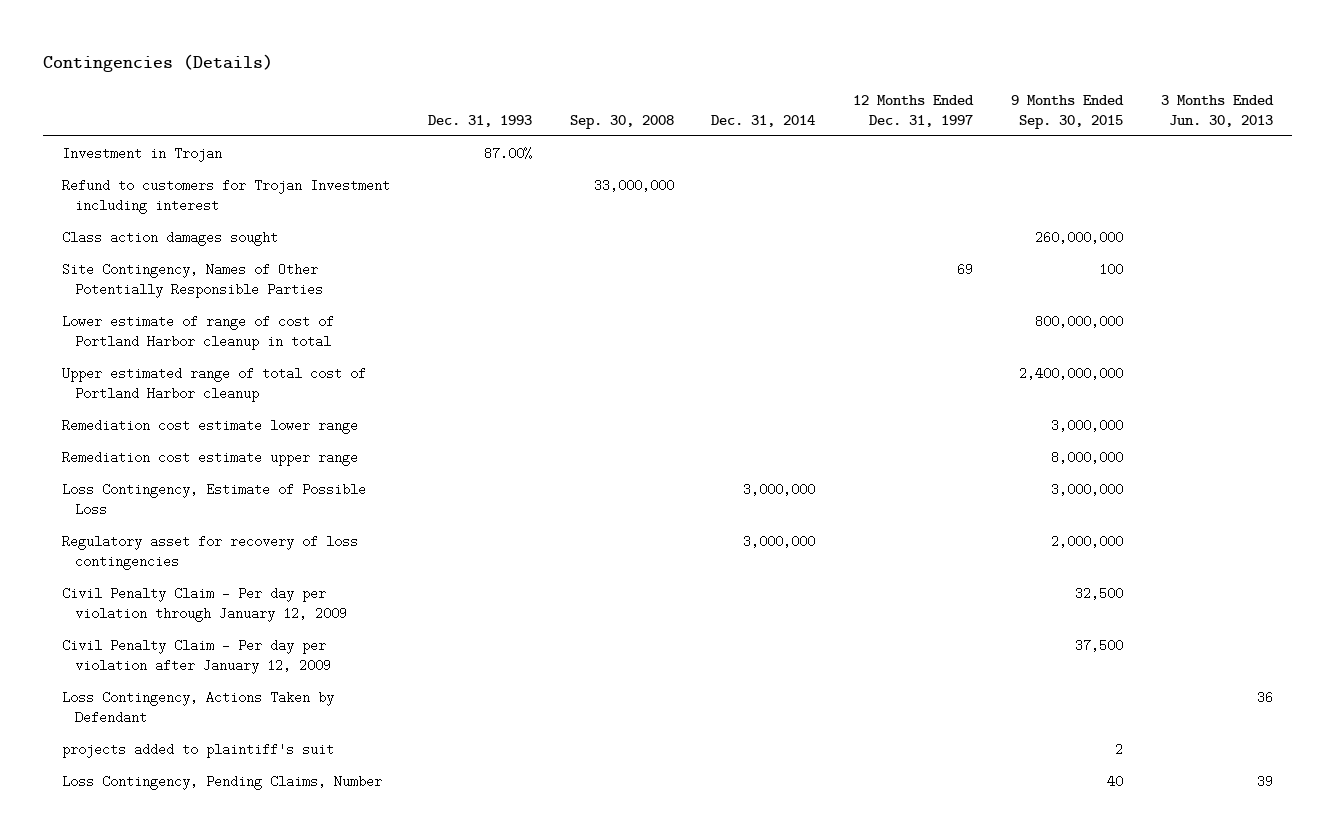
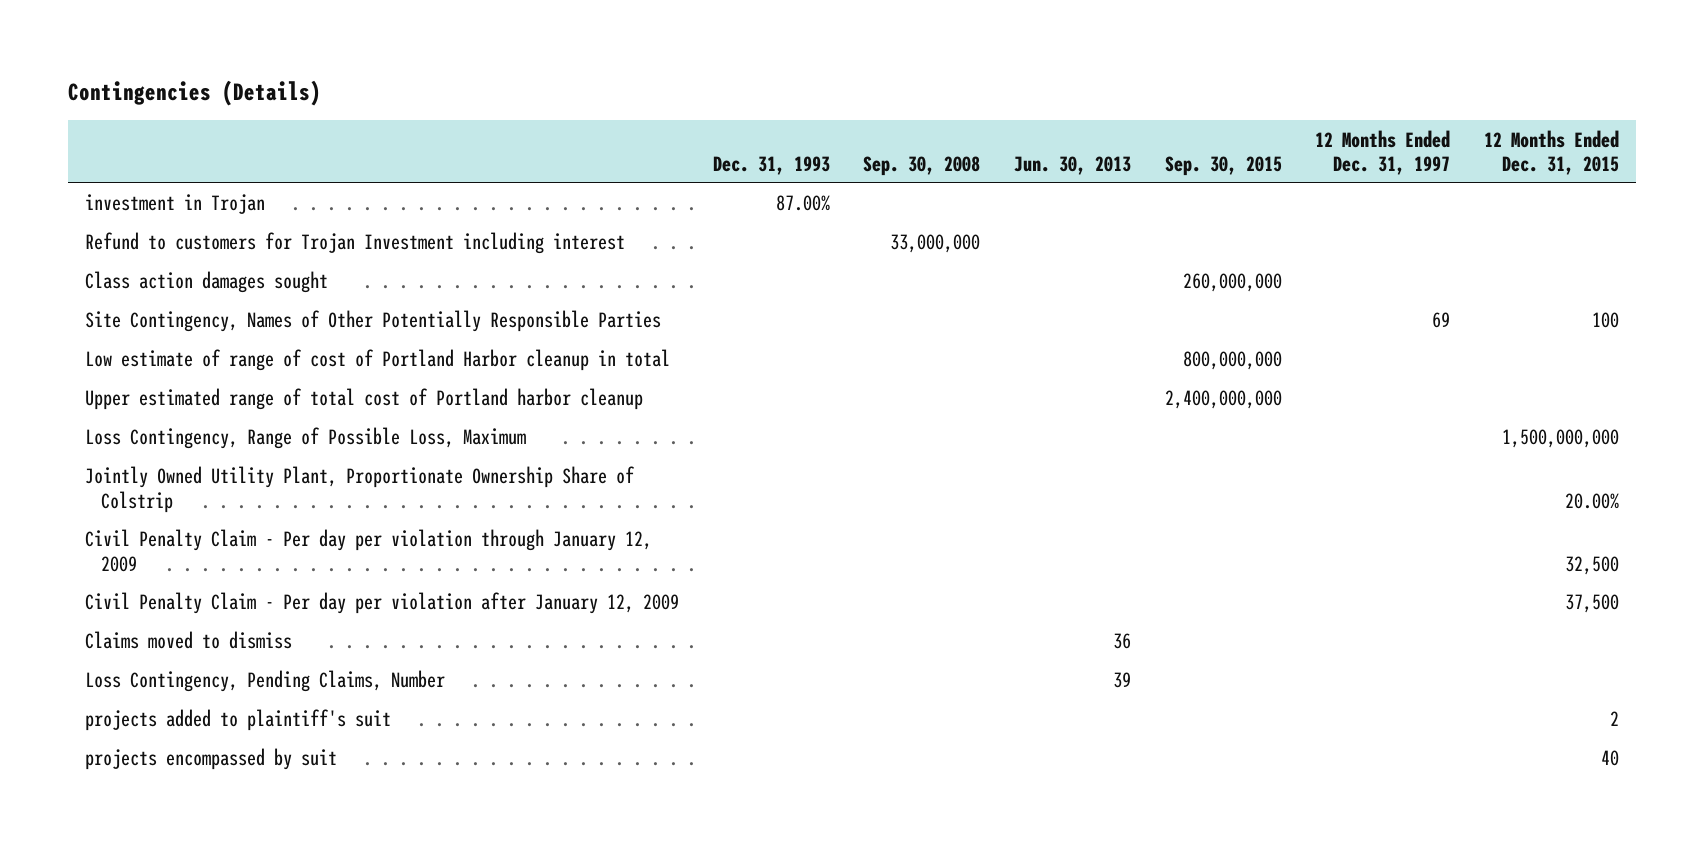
- | Dec. 31, 1993 | Sep. 30, 2008 | Dec. 31, 2014 | 12 Months Ended Dec. 31, 1997 | 9 Months Ended Sep. 30, 2015 | 3 Months Ended Jun. 30, 2013
+ | Dec. 31, 1993 | Sep. 30, 2008 | Jun. 30, 2013 | Sep. 30, 2015 | 12 Months Ended Dec. 31, 1997 | 12 Months Ended Dec. 31, 2015
- Investment in Trojan | 87.00% | | | | |
+ investment in Trojan | 87.00% | | | | |
- Lower estimate of range of cost of Portland Harbor cleanup in total | | | | | 800,000,000 |
- Upper estimated range of total cost of Portland Harbor cleanup | | | | | 2,400,000,000 |
- Remediation cost estimate lower range | | | | | 3,000,000 |
- Remediation cost estimate upper range | | | | | 8,000,000 |
- Loss Contingency, Estimate of Possible Loss | | | 3,000,000 | | 3,000,000 |
- Regulatory asset for recovery of loss contingencies | | | 3,000,000 | | 2,000,000 |
+ Low estimate of range of cost of Portland Harbor cleanup in total | | | | 800,000,000 | |
+ Upper estimated range of total cost of Portland harbor cleanup | | | | 2,400,000,000 | |
+ Loss Contingency, Range of Possible Loss, Maximum | | | | | | 1,500,000,000
+ Jointly Owned Utility Plant, Proportionate Ownership Share of Colstrip | | | | | | 20.00%
- Loss Contingency, Actions Taken by Defendant | | | | | | 36
+ Claims moved to dismiss | | | 36 | | |
moved down: projects added to plaintiff's suit | | | | | | 2
+ projects encompassed by suit | | | | | | 40

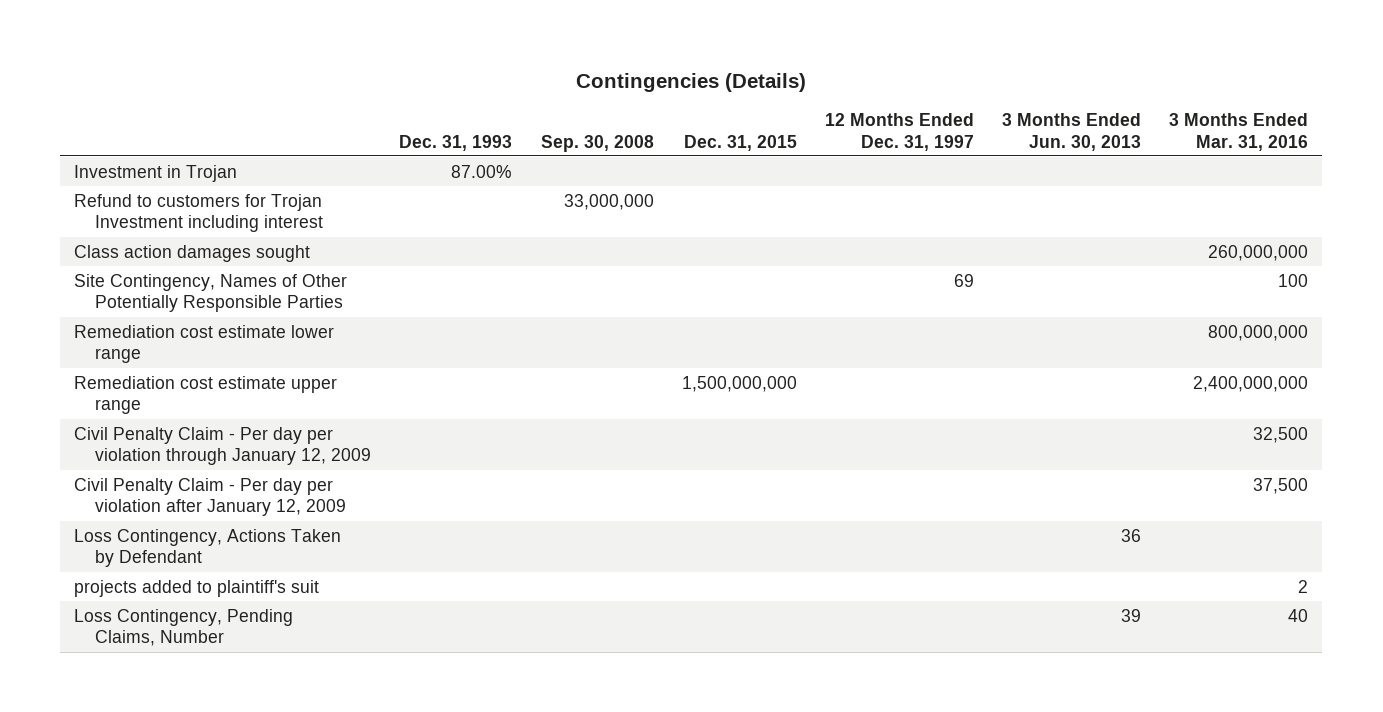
- | Dec. 31, 1993 | Sep. 30, 2008 | Jun. 30, 2013 | Sep. 30, 2015 | 12 Months Ended Dec. 31, 1997 | 12 Months Ended Dec. 31, 2015
+ | Dec. 31, 1993 | Sep. 30, 2008 | Dec. 31, 2015 | 12 Months Ended Dec. 31, 1997 | 3 Months Ended Jun. 30, 2013 | 3 Months Ended Mar. 31, 2016
- investment in Trojan | 87.00% | | | | |
+ Investment in Trojan | 87.00% | | | | |
- Low estimate of range of cost of Portland Harbor cleanup in total | | | | 800,000,000 | |
- Upper estimated range of total cost of Portland harbor cleanup | | | | 2,400,000,000 | |
- Loss Contingency, Range of Possible Loss, Maximum | | | | | | 1,500,000,000
- Jointly Owned Utility Plant, Proportionate Ownership Share of Colstrip | | | | | | 20.00%
+ Remediation cost estimate lower range | | | | | | 800,000,000
+ Remediation cost estimate upper range | | | 1,500,000,000 | | | 2,400,000,000
- Claims moved to dismiss | | | 36 | | |
+ Loss Contingency, Actions Taken by Defendant | | | | | 36 |
- projects encompassed by suit | | | | | | 40
moved down: Loss Contingency, Pending Claims, Number | | | | | 39 | 40

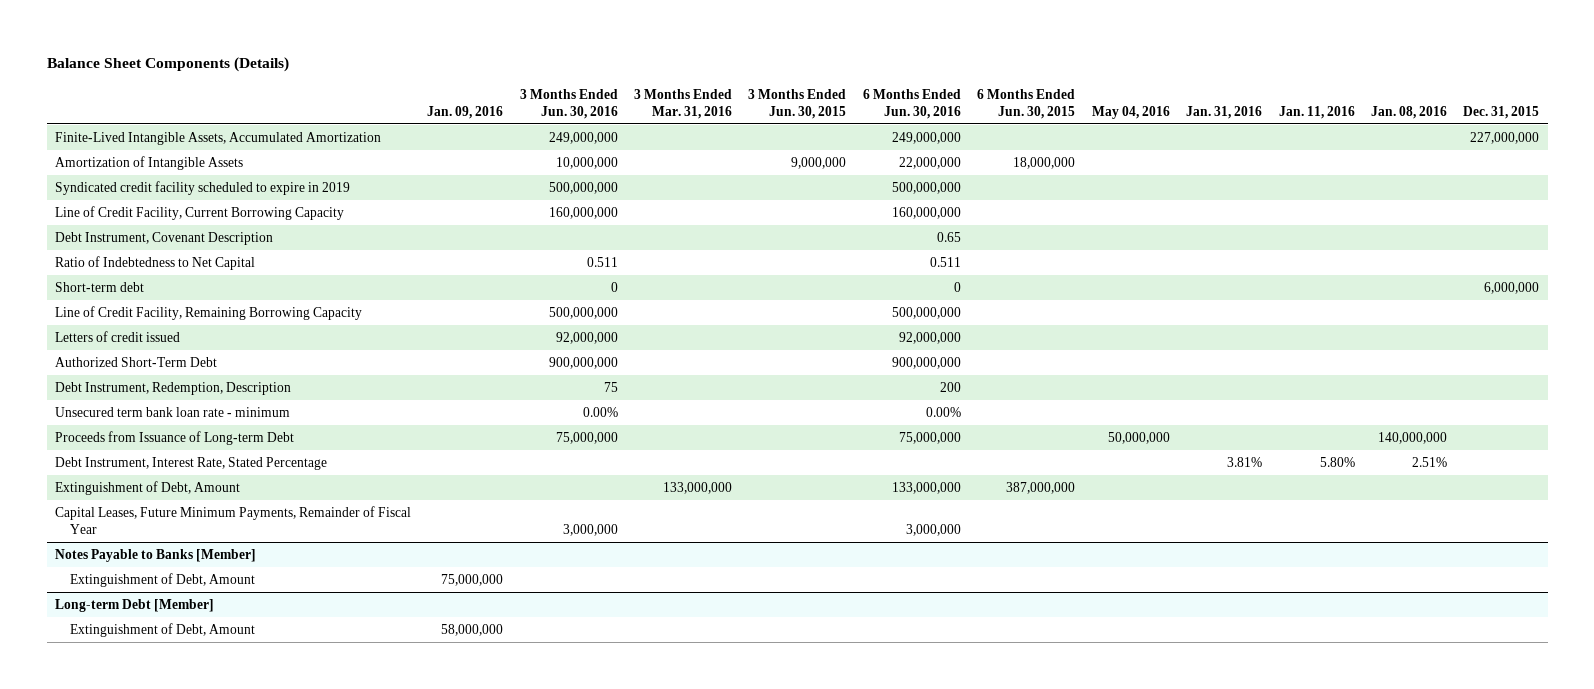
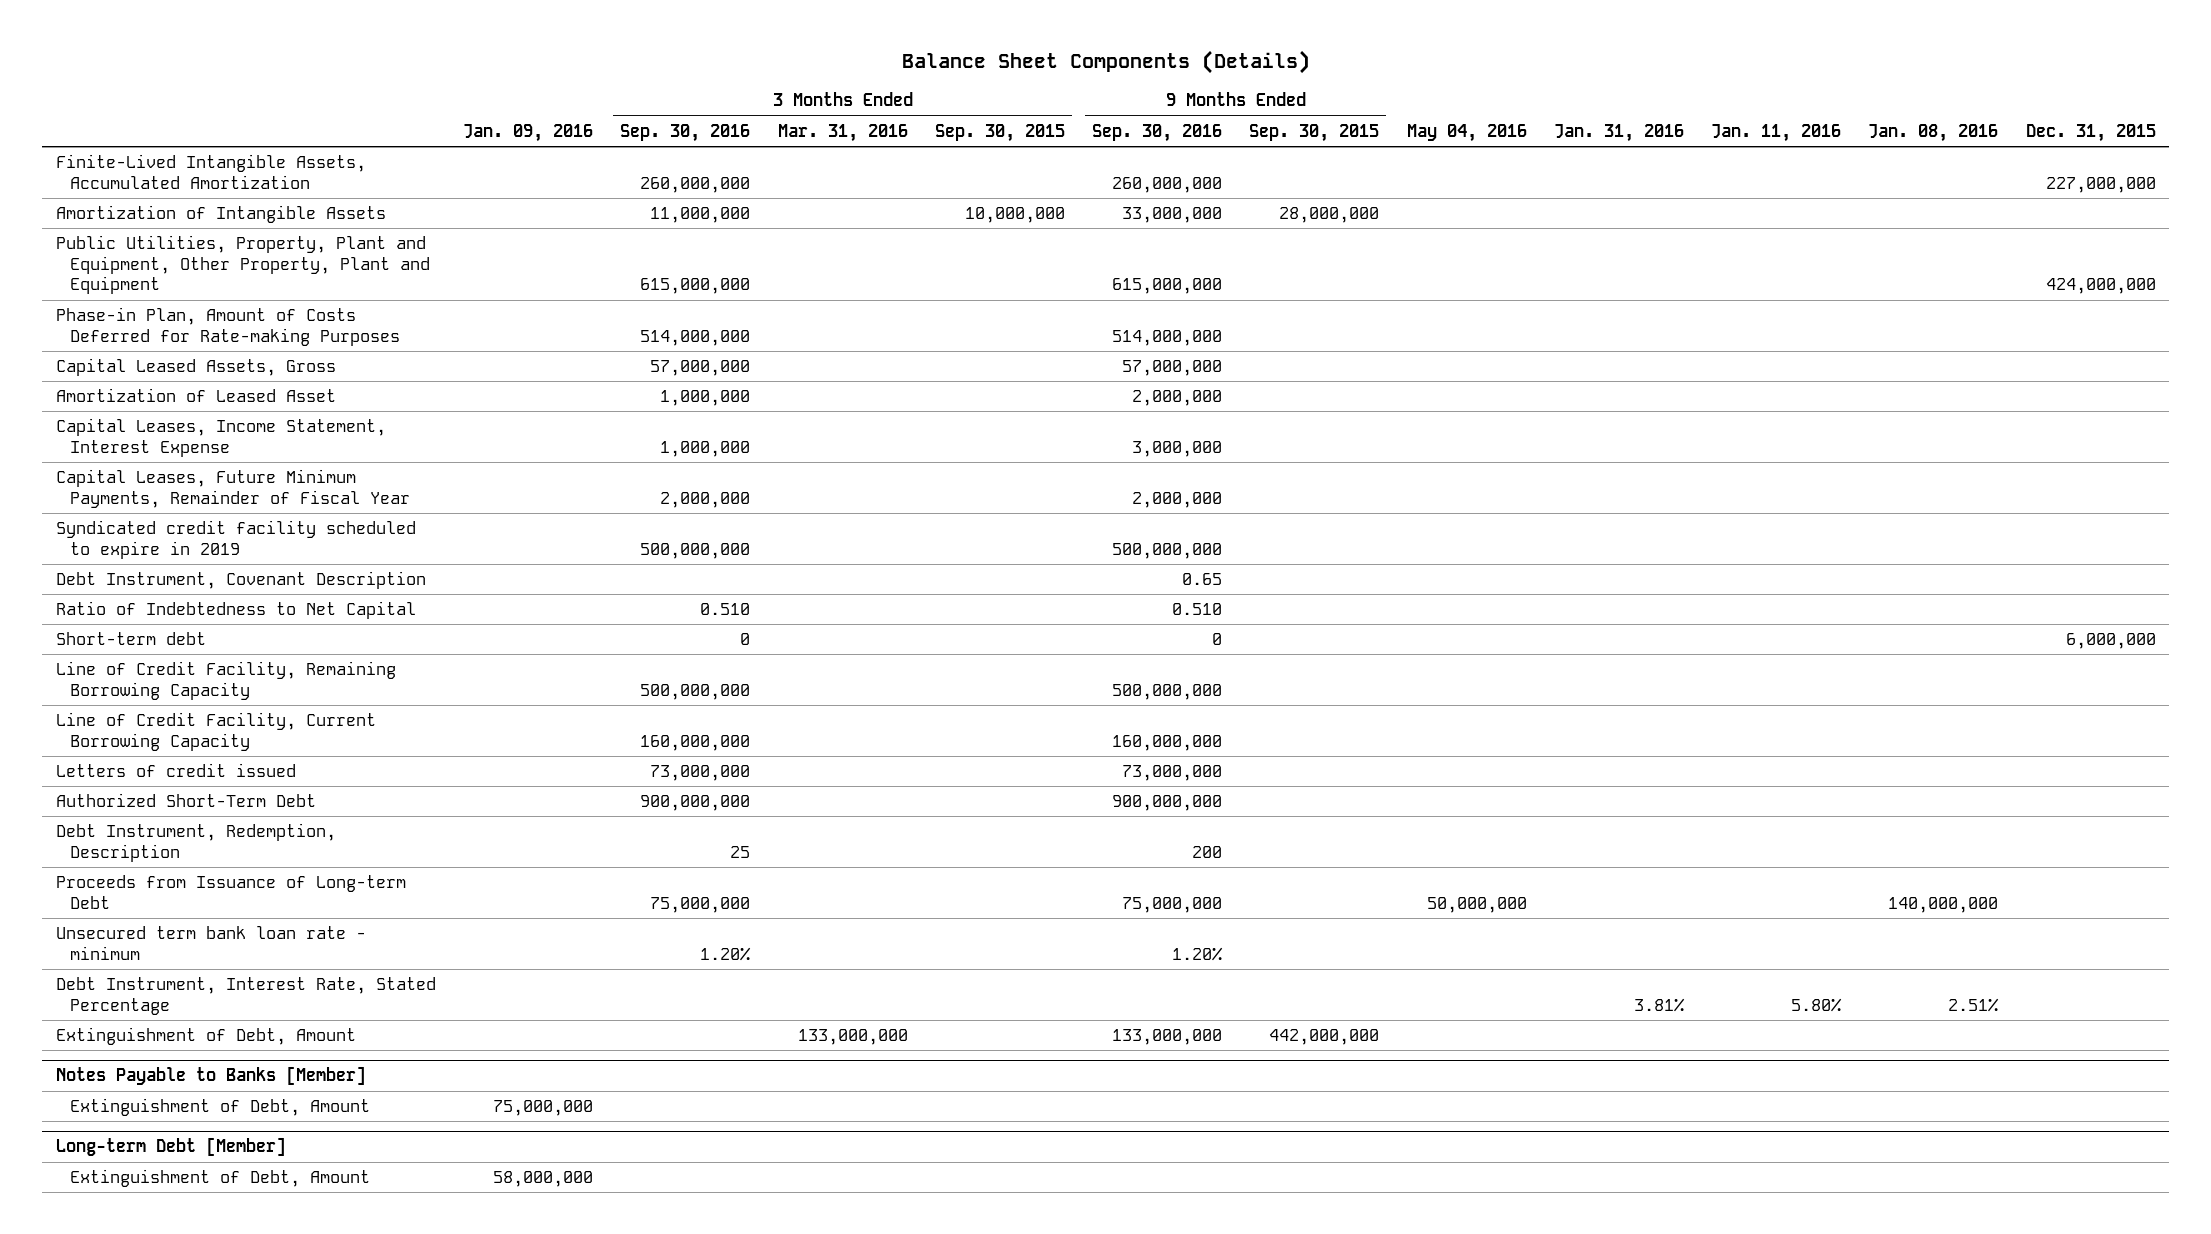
- | Jan. 09, 2016 | 3 Months Ended Jun. 30, 2016 | 3 Months Ended Mar. 31, 2016 | 3 Months Ended Jun. 30, 2015 | 6 Months Ended Jun. 30, 2016 | 6 Months Ended Jun. 30, 2015 | May 04, 2016 | Jan. 31, 2016 | Jan. 11, 2016 | Jan. 08, 2016 | Dec. 31, 2015
+ | Jan. 09, 2016 | 3 Months Ended Sep. 30, 2016 | 3 Months Ended Mar. 31, 2016 | 3 Months Ended Sep. 30, 2015 | 9 Months Ended Sep. 30, 2016 | 9 Months Ended Sep. 30, 2015 | May 04, 2016 | Jan. 31, 2016 | Jan. 11, 2016 | Jan. 08, 2016 | Dec. 31, 2015
+ Public Utilities, Property, Plant and Equipment, Other Property, Plant and Equipment | | 615,000,000 | | | 615,000,000 | | | | | | 424,000,000
+ Phase-in Plan, Amount of Costs Deferred for Rate-making Purposes | | 514,000,000 | | | 514,000,000 | | | | | |
+ Capital Leased Assets, Gross | | 57,000,000 | | | 57,000,000 | | | | | |
+ Amortization of Leased Asset | | 1,000,000 | | | 2,000,000 | | | | | |
+ Capital Leases, Income Statement, Interest Expense | | 1,000,000 | | | 3,000,000 | | | | | |
moved up: Capital Leases, Future Minimum Payments, Remainder of Fiscal Year | | 2,000,000 | | | 2,000,000 | | | | | |
moved down: Line of Credit Facility, Current Borrowing Capacity | | 160,000,000 | | | 160,000,000 | | | | | |
moved down: Unsecured term bank loan rate - minimum | | 1.20% | | | 1.20% | | | | | |

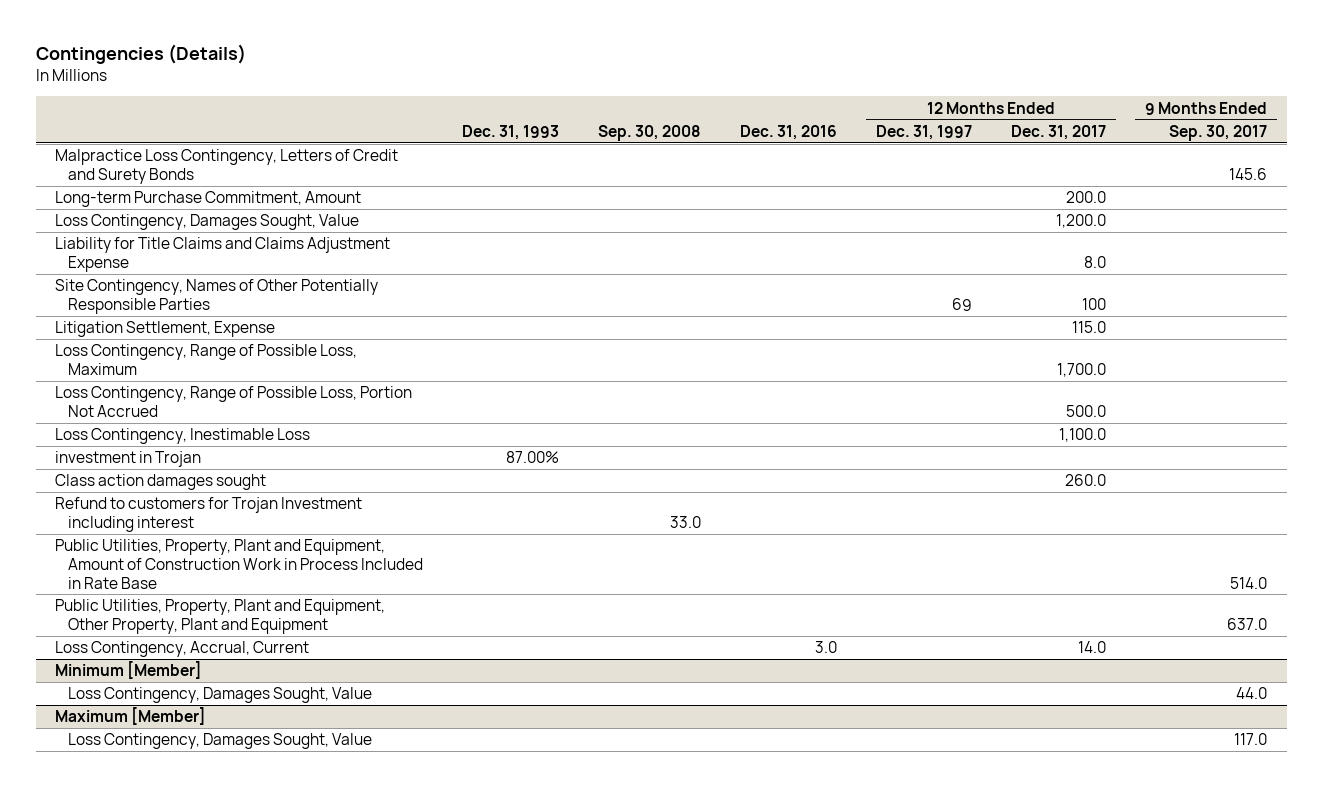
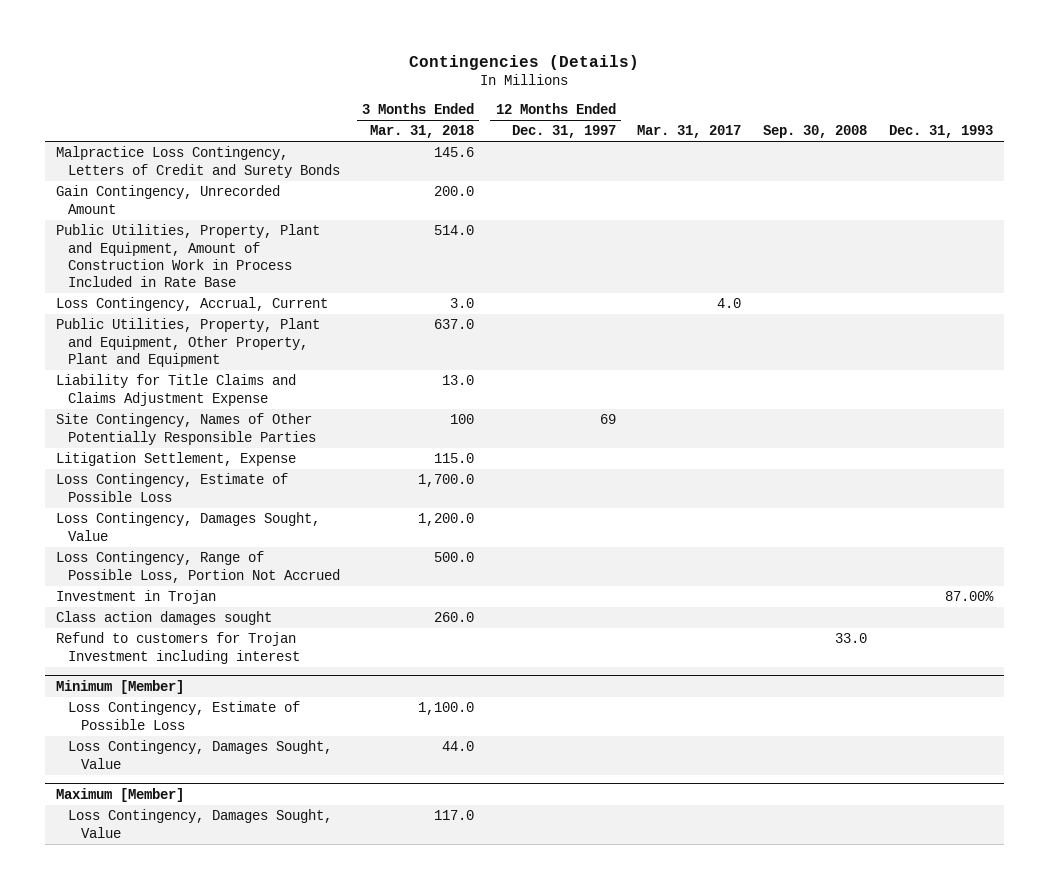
- | Dec. 31, 1993 | Sep. 30, 2008 | Dec. 31, 2016 | 12 Months Ended Dec. 31, 1997 | 12 Months Ended Dec. 31, 2017 | 9 Months Ended Sep. 30, 2017
+ | 3 Months Ended Mar. 31, 2018 | 12 Months Ended Dec. 31, 1997 | Mar. 31, 2017 | Sep. 30, 2008 | Dec. 31, 1993
- Long-term Purchase Commitment, Amount | | | | | 200.0 |
+ Gain Contingency, Unrecorded Amount | 200.0 | | | |
moved up: Public Utilities, Property, Plant and Equipment, Amount of Construction Work in Process Included in Rate Base | 514.0 | | | |
moved up: Loss Contingency, Accrual, Current | 3.0 | | 4.0 | |
moved up: Public Utilities, Property, Plant and Equipment, Other Property, Plant and Equipment | 637.0 | | | |
- Loss Contingency, Range of Possible Loss, Maximum | | | | | 1,700.0 |
+ Loss Contingency, Estimate of Possible Loss | 1,700.0 | | | |
moved down: Loss Contingency, Damages Sought, Value | 1,200.0 | | | |
- Loss Contingency, Inestimable Loss | | | | | 1,100.0 |
- investment in Trojan | 87.00% | | | | |
+ Investment in Trojan | | | | | 87.00%
@ Minimum [Member]
+ Loss Contingency, Estimate of Possible Loss | 1,100.0 | | | |

